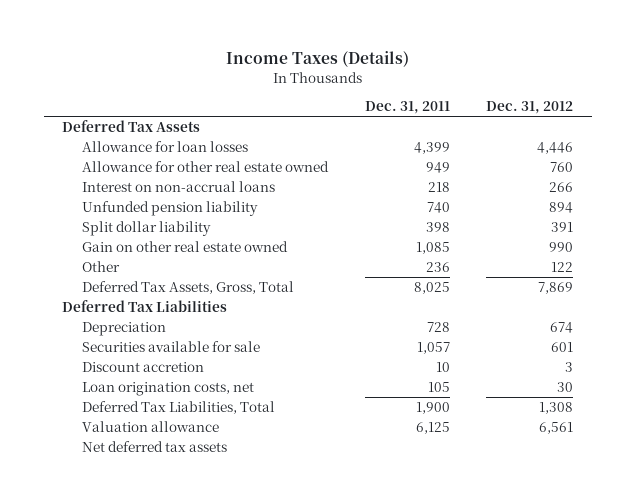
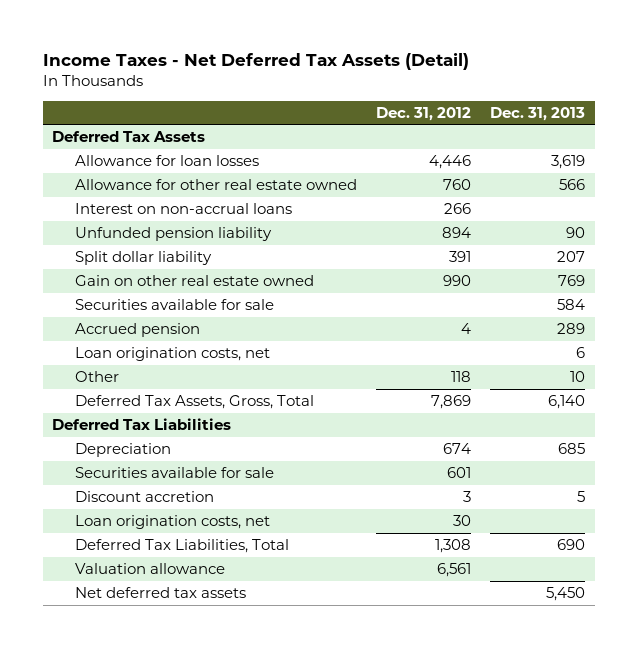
- Income Taxes (Details)
+ Income Taxes - Net Deferred Tax Assets (Detail)
- | Dec. 31, 2011 | Dec. 31, 2012
+ | Dec. 31, 2012 | Dec. 31, 2013
- Other | 236 | 122
+ Securities available for sale | | 584
+ Accrued pension | 4 | 289
+ Loan origination costs, net | | 6
+ Other | 118 | 10

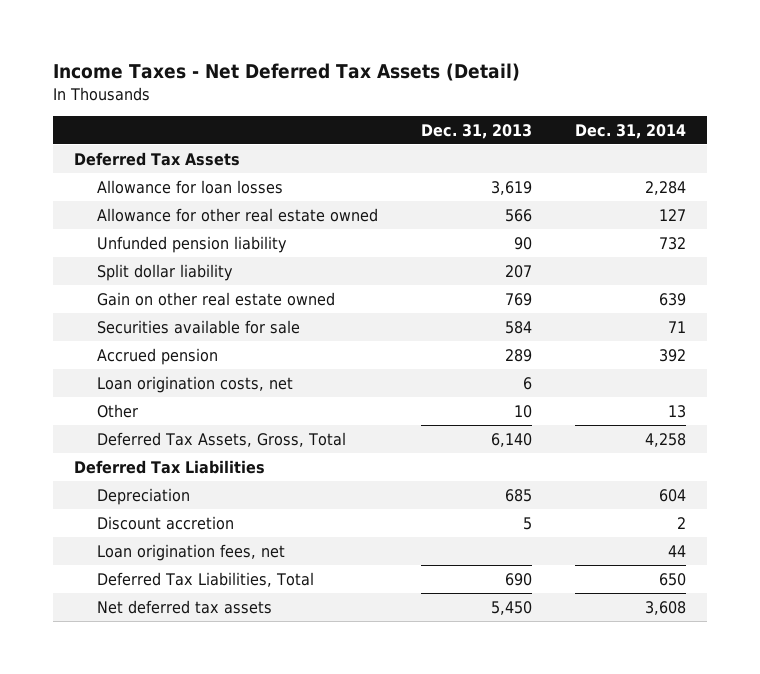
- | Dec. 31, 2012 | Dec. 31, 2013
+ | Dec. 31, 2013 | Dec. 31, 2014
- Interest on non-accrual loans | 266 |
- Securities available for sale | 601 |
- Loan origination costs, net | 30 |
+ Loan origination fees, net | | 44
- Valuation allowance | 6,561 |

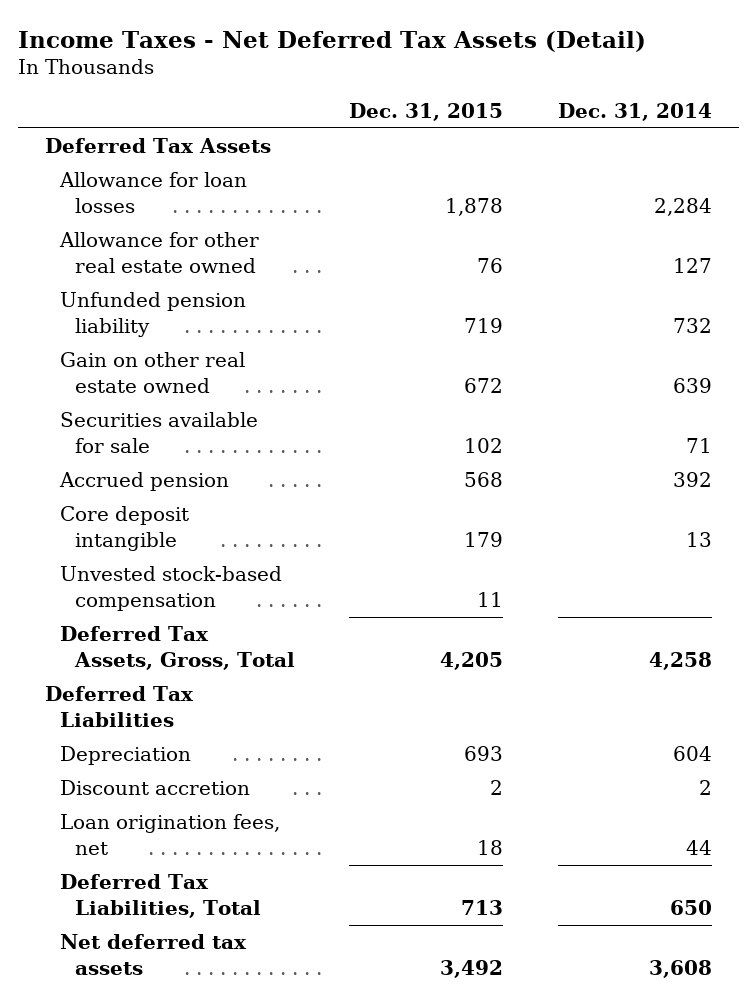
- | Dec. 31, 2013 | Dec. 31, 2014
+ | Dec. 31, 2015 | Dec. 31, 2014
- Split dollar liability | 207 |
- Loan origination costs, net | 6 |
- Other | 10 | 13
+ Core deposit intangible | 179 | 13
+ Unvested stock-based compensation | 11 |

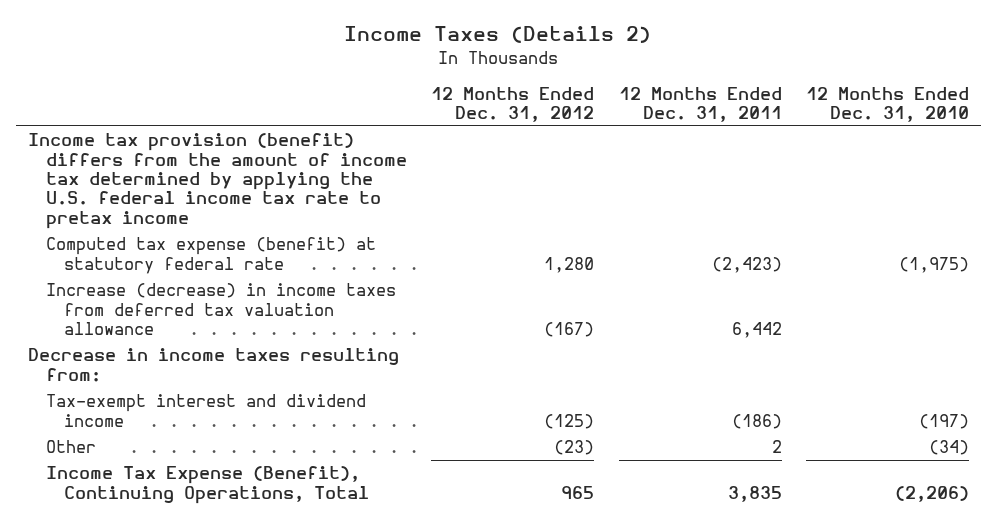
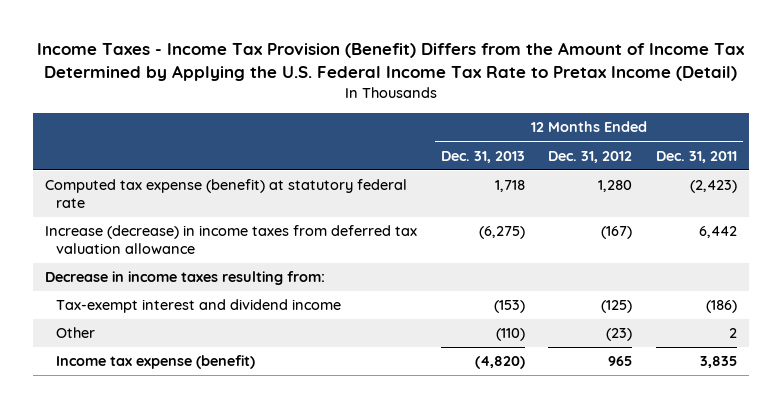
- Income Taxes (Details 2)
+ Income Taxes - Income Tax Provision (Benefit) Differs from the Amount of Income Tax Determined by Applying the U.S. Federal Income Tax Rate to Pretax Income (Detail)
- | 12 Months Ended Dec. 31, 2012 | 12 Months Ended Dec. 31, 2011 | 12 Months Ended Dec. 31, 2010
+ | 12 Months Ended Dec. 31, 2013 | 12 Months Ended Dec. 31, 2012 | 12 Months Ended Dec. 31, 2011
- Income tax provision (benefit) differs from the amount of income tax determined by applying the U.S. federal income tax rate to pretax income
- Income Tax Expense (Benefit), Continuing Operations, Total | 965 | 3,835 | (2,206)
+ Income tax expense (benefit) | (4,820) | 965 | 3,835

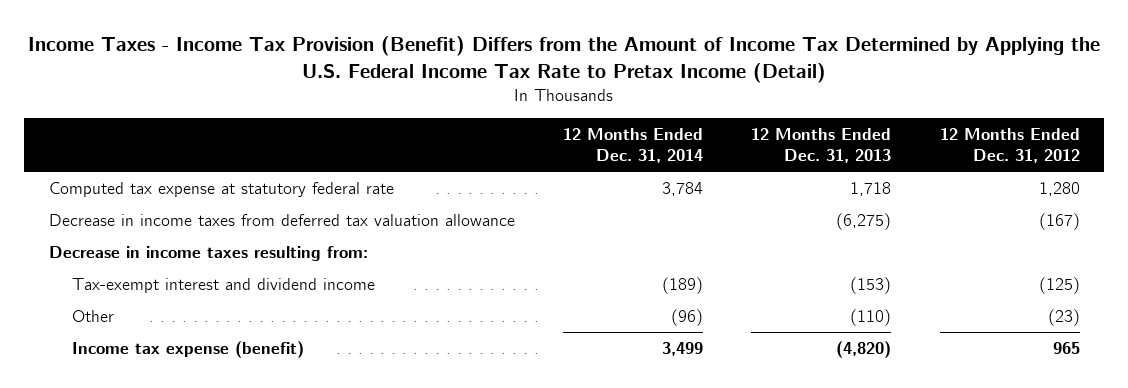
- | 12 Months Ended Dec. 31, 2013 | 12 Months Ended Dec. 31, 2012 | 12 Months Ended Dec. 31, 2011
+ | 12 Months Ended Dec. 31, 2014 | 12 Months Ended Dec. 31, 2013 | 12 Months Ended Dec. 31, 2012
- Computed tax expense (benefit) at statutory federal rate | 1,718 | 1,280 | (2,423)
- Increase (decrease) in income taxes from deferred tax valuation allowance | (6,275) | (167) | 6,442
+ Computed tax expense at statutory federal rate | 3,784 | 1,718 | 1,280
+ Decrease in income taxes from deferred tax valuation allowance | | (6,275) | (167)

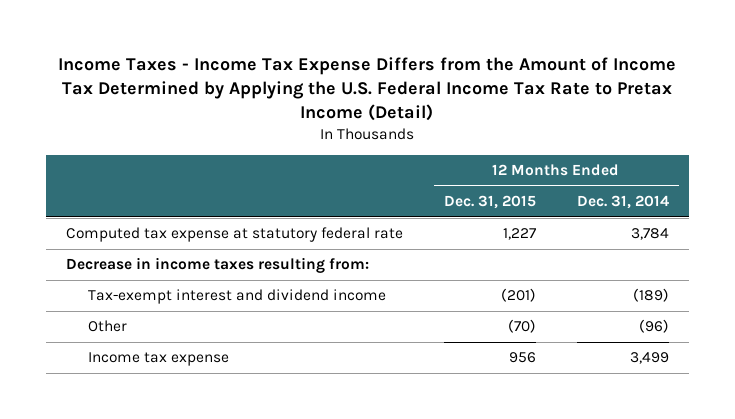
- Income Taxes - Income Tax Provision (Benefit) Differs from the Amount of Income Tax Determined by Applying the U.S. Federal Income Tax Rate to Pretax Income (Detail)
+ Income Taxes - Income Tax Expense Differs from the Amount of Income Tax Determined by Applying the U.S. Federal Income Tax Rate to Pretax Income (Detail)
- | 12 Months Ended Dec. 31, 2014 | 12 Months Ended Dec. 31, 2013 | 12 Months Ended Dec. 31, 2012
+ | 12 Months Ended Dec. 31, 2015 | 12 Months Ended Dec. 31, 2014
- Decrease in income taxes from deferred tax valuation allowance | | (6,275) | (167)
- Income tax expense (benefit) | 3,499 | (4,820) | 965
+ Income tax expense | 956 | 3,499

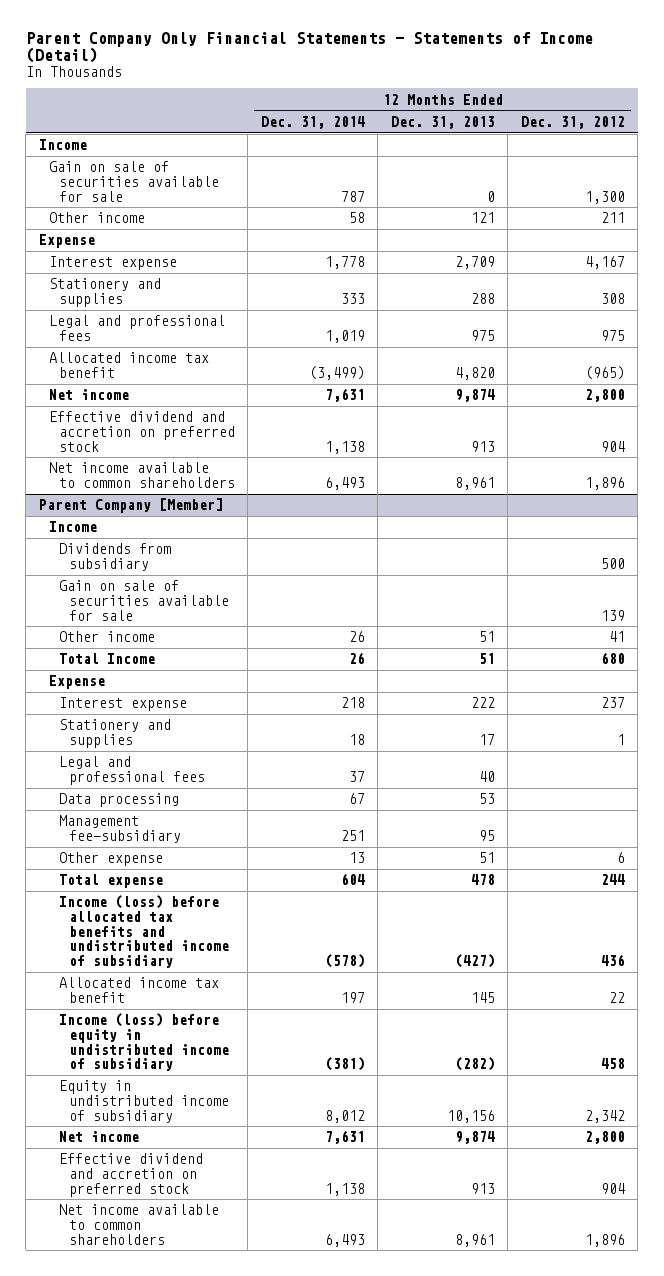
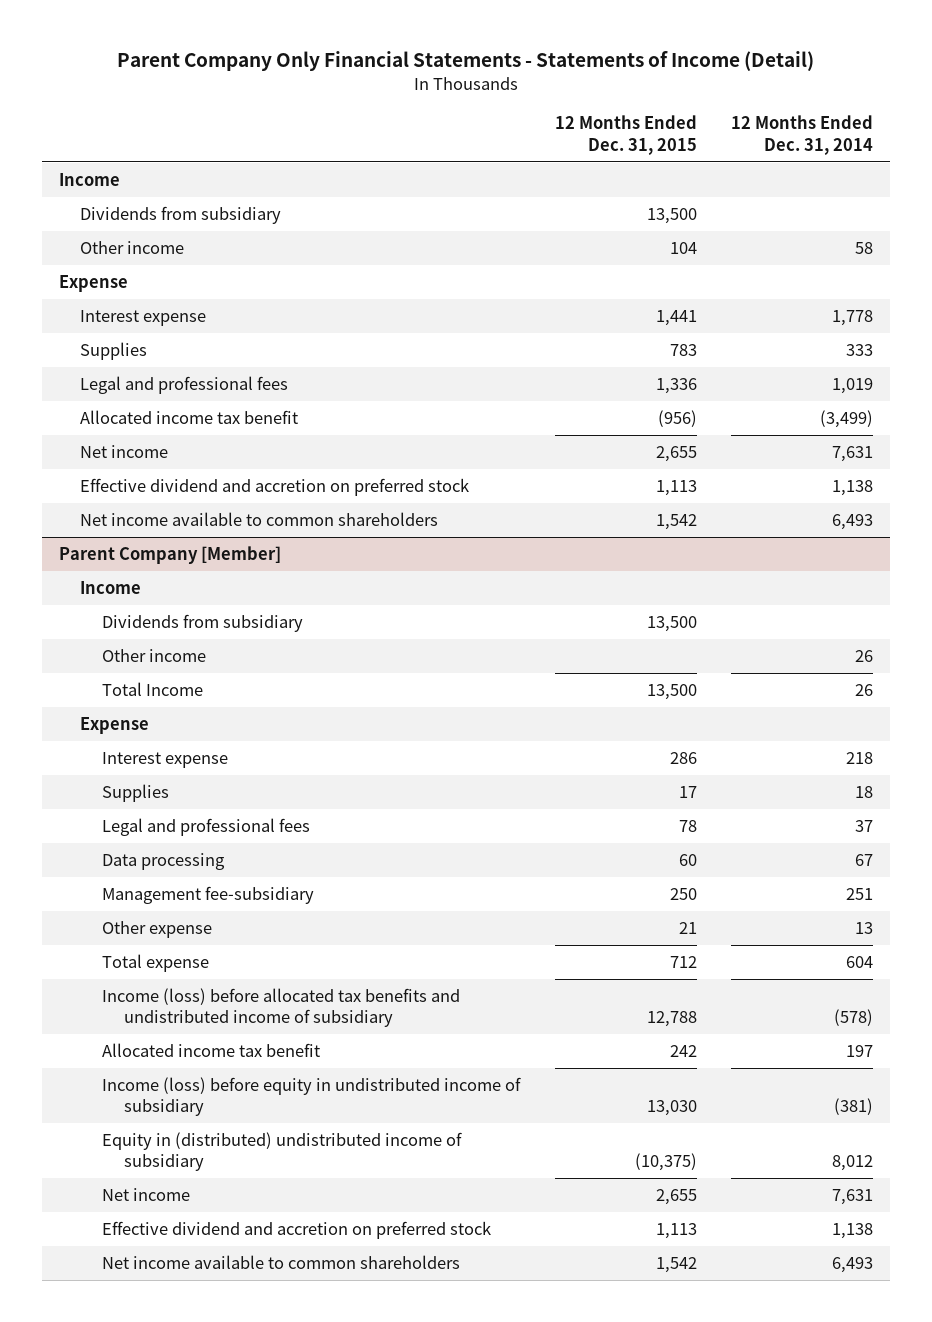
- | 12 Months Ended Dec. 31, 2014 | 12 Months Ended Dec. 31, 2013 | 12 Months Ended Dec. 31, 2012
+ | 12 Months Ended Dec. 31, 2015 | 12 Months Ended Dec. 31, 2014
- Gain on sale of securities available for sale | 787 | 0 | 1,300
+ Dividends from subsidiary | 13,500 |
- Stationery and supplies | 333 | 288 | 308
+ Supplies | 783 | 333
@ Parent Company [Member]
- Gain on sale of securities available for sale | | | 139
- Stationery and supplies | 18 | 17 | 1
+ Supplies | 17 | 18
- Equity in undistributed income of subsidiary | 8,012 | 10,156 | 2,342
+ Equity in (distributed) undistributed income of subsidiary | (10,375) | 8,012

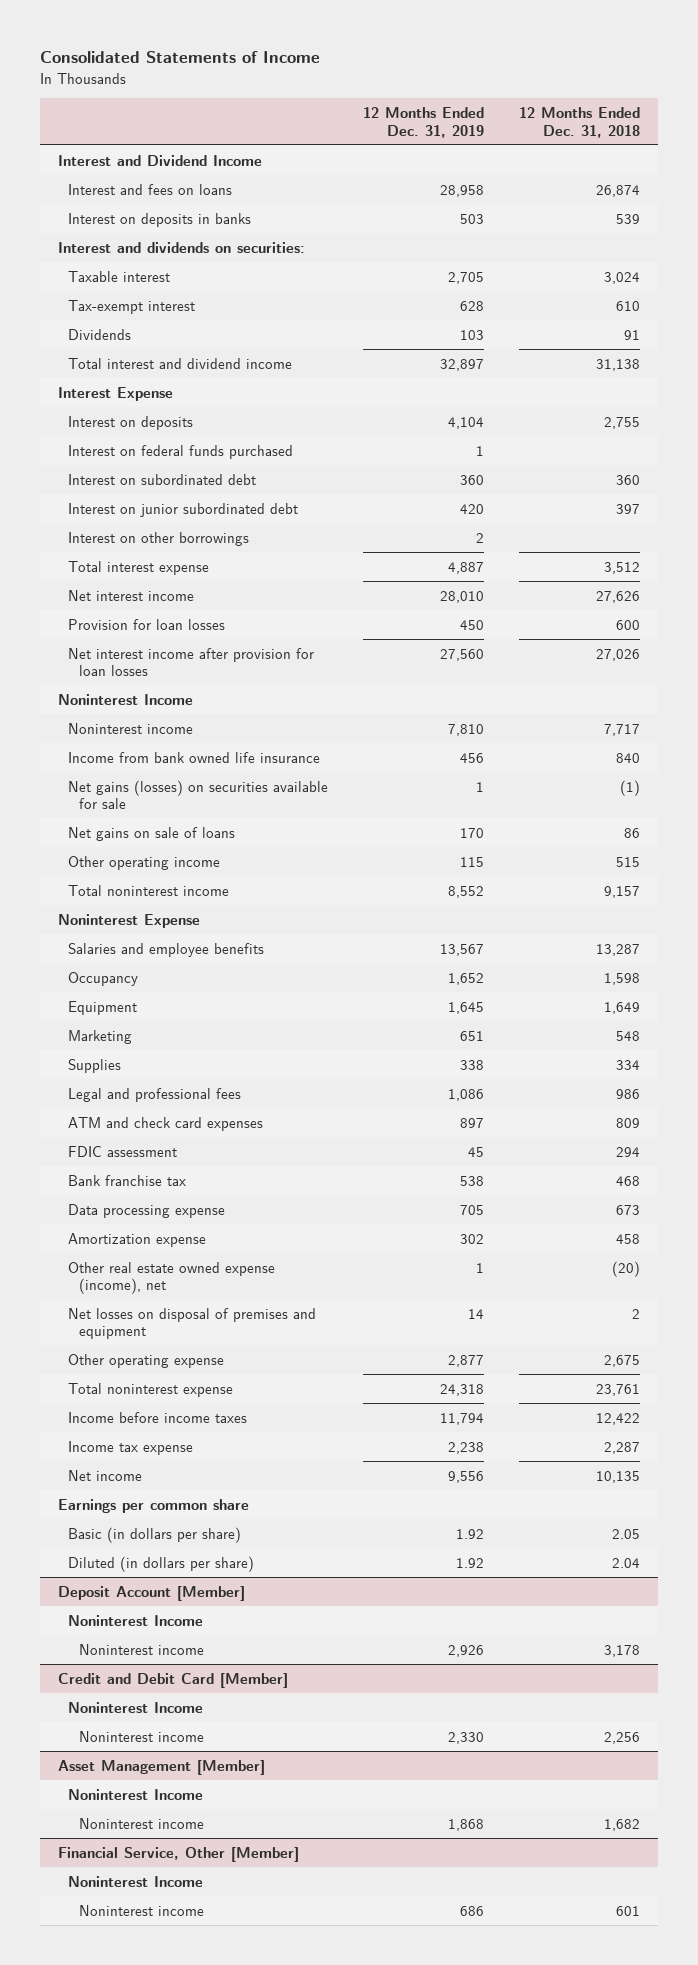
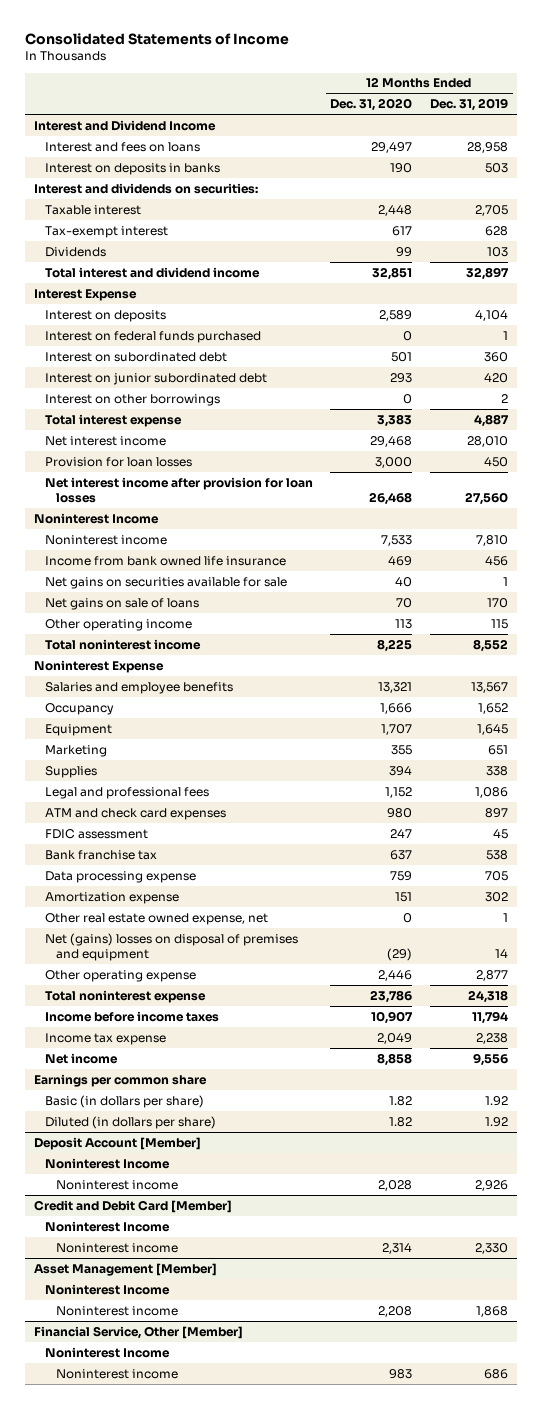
- | 12 Months Ended Dec. 31, 2019 | 12 Months Ended Dec. 31, 2018
+ | 12 Months Ended Dec. 31, 2020 | 12 Months Ended Dec. 31, 2019
- Net gains (losses) on securities available for sale | 1 | (1)
+ Net gains on securities available for sale | 40 | 1
- Other real estate owned expense (income), net | 1 | (20)
- Net losses on disposal of premises and equipment | 14 | 2
+ Other real estate owned expense, net | 0 | 1
+ Net (gains) losses on disposal of premises and equipment | (29) | 14

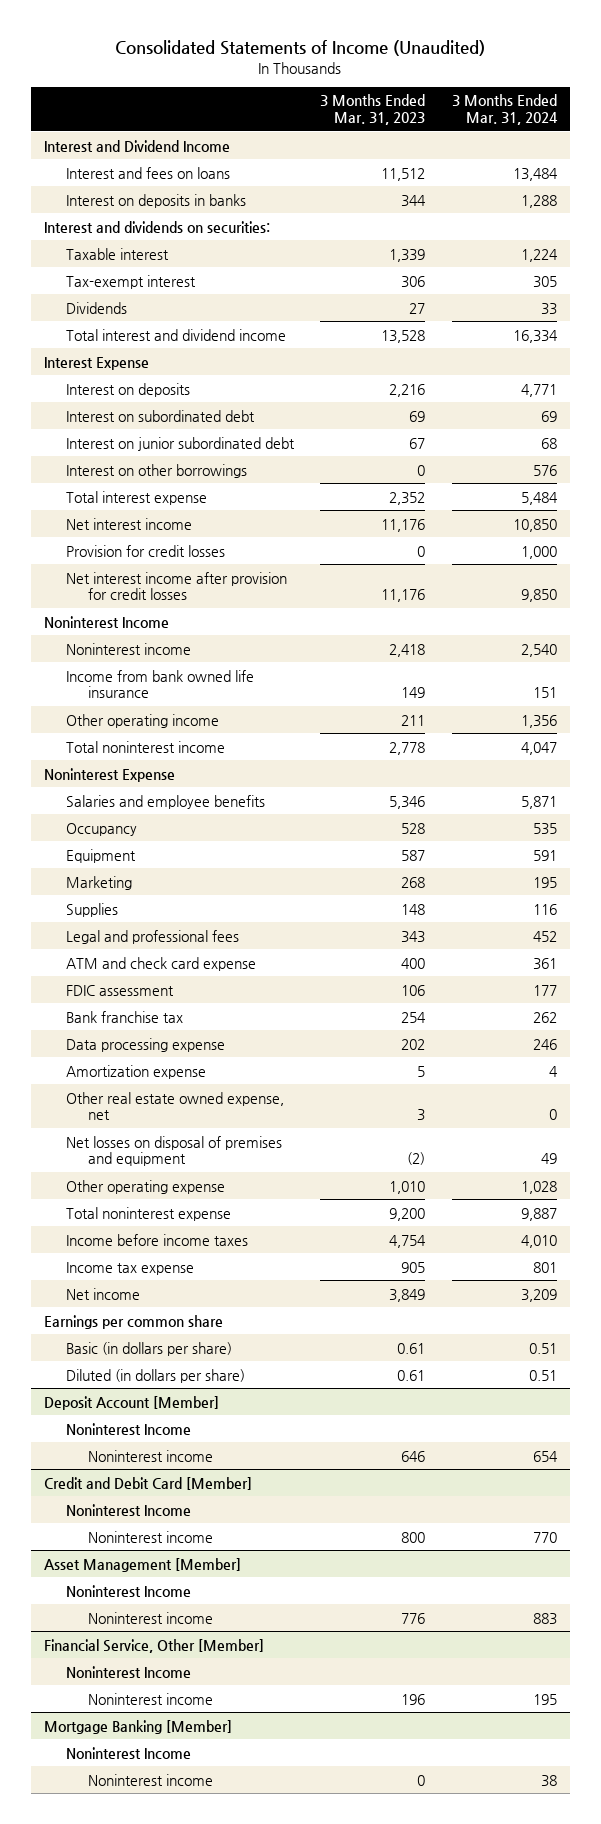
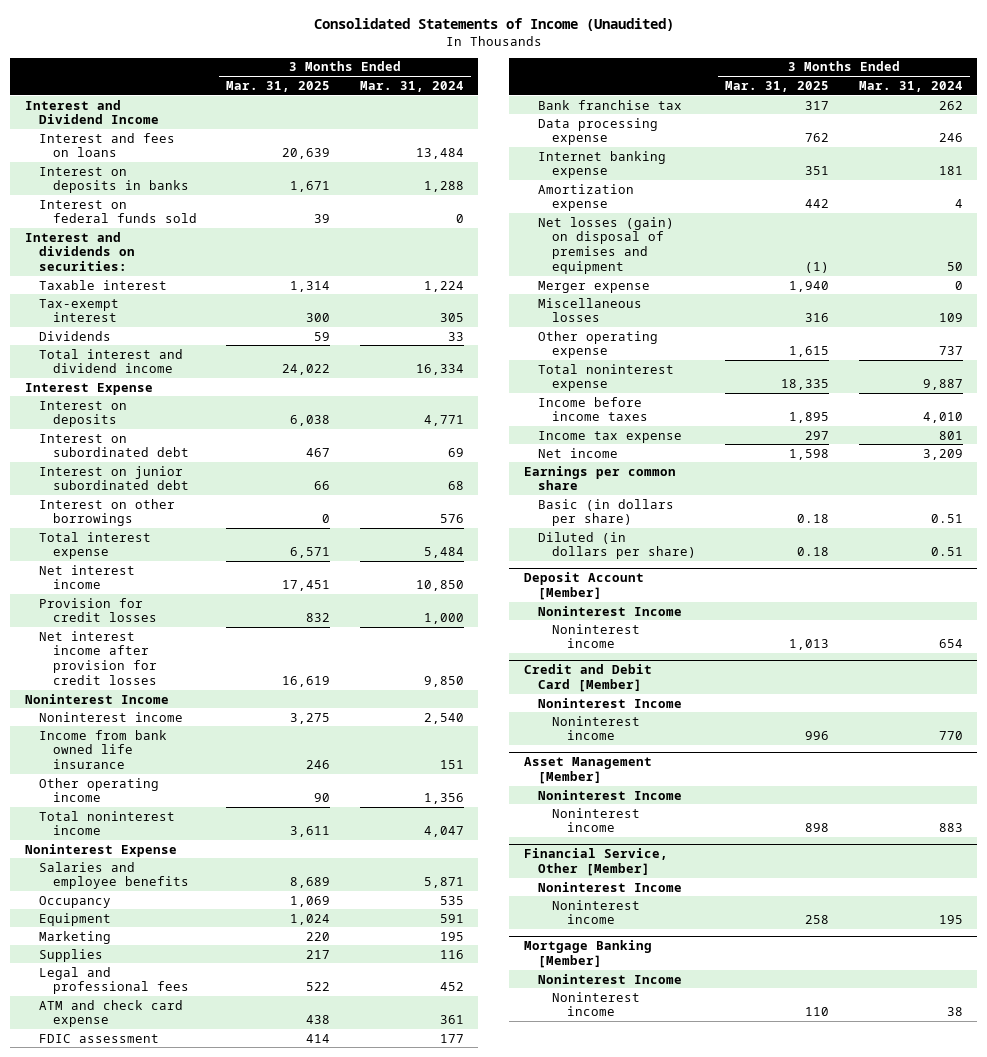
- | 3 Months Ended Mar. 31, 2023 | 3 Months Ended Mar. 31, 2024
+ | 3 Months Ended Mar. 31, 2025 | 3 Months Ended Mar. 31, 2024
+ Interest on federal funds sold | 39 | 0
+ Internet banking expense | 351 | 181
- Other real estate owned expense, net | 3 | 0
- Net losses on disposal of premises and equipment | (2) | 49
- Other operating expense | 1,010 | 1,028
+ Net losses (gain) on disposal of premises and equipment | (1) | 50
+ Merger expense | 1,940 | 0
+ Miscellaneous losses | 316 | 109
+ Other operating expense | 1,615 | 737

